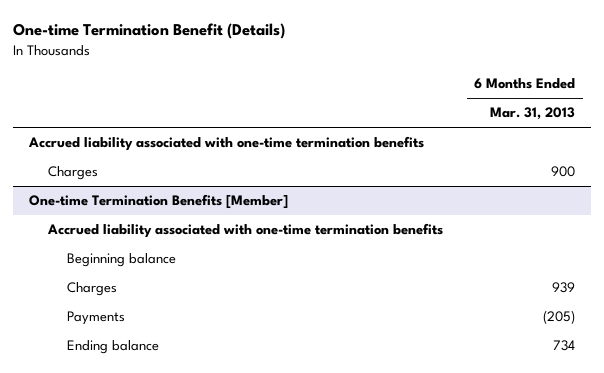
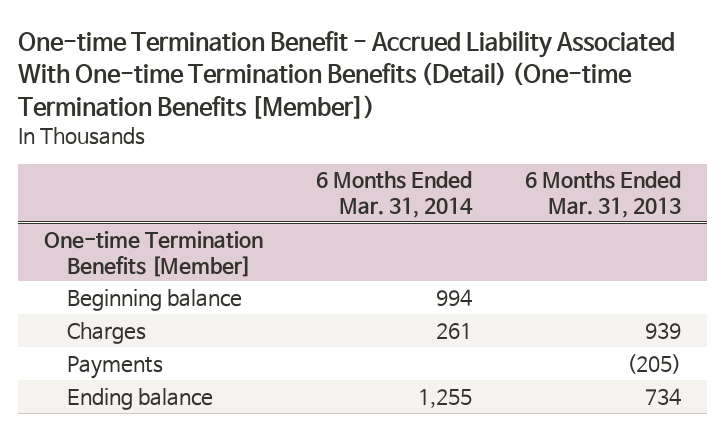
- One-time Termination Benefit (Details)
+ One-time Termination Benefit - Accrued Liability Associated With One-time Termination Benefits (Detail) (One-time Termination Benefits [Member])
- | 6 Months Ended Mar. 31, 2013
+ | 6 Months Ended Mar. 31, 2014 | 6 Months Ended Mar. 31, 2013
- Accrued liability associated with one-time termination benefits
- Charges | 900
@ One-time Termination Benefits [Member]
- Accrued liability associated with one-time termination benefits

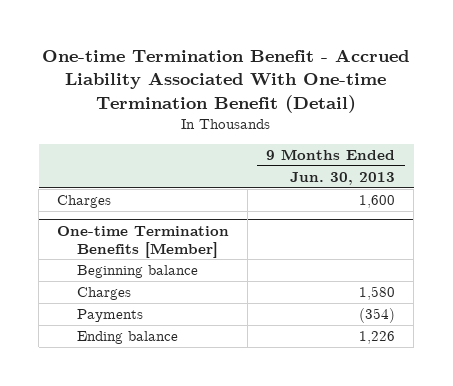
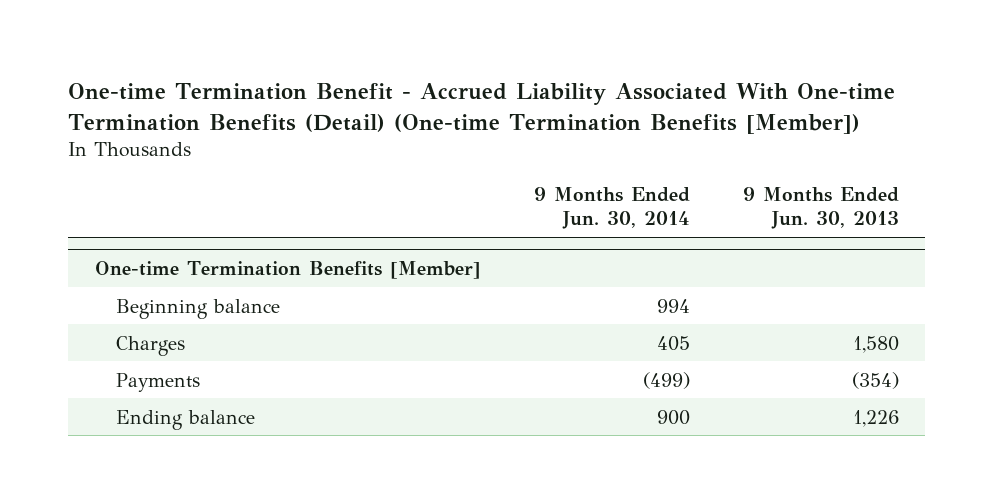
- One-time Termination Benefit - Accrued Liability Associated With One-time Termination Benefit (Detail)
+ One-time Termination Benefit - Accrued Liability Associated With One-time Termination Benefits (Detail) (One-time Termination Benefits [Member])
- | 9 Months Ended Jun. 30, 2013
+ | 9 Months Ended Jun. 30, 2014 | 9 Months Ended Jun. 30, 2013
- Charges | 1,600

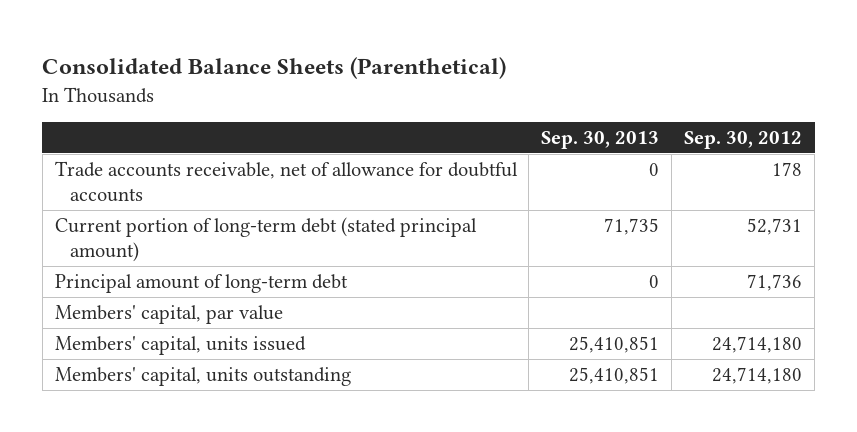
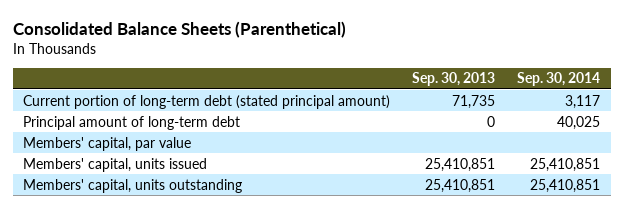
- | Sep. 30, 2013 | Sep. 30, 2012
+ | Sep. 30, 2013 | Sep. 30, 2014
- Trade accounts receivable, net of allowance for doubtful accounts | 0 | 178

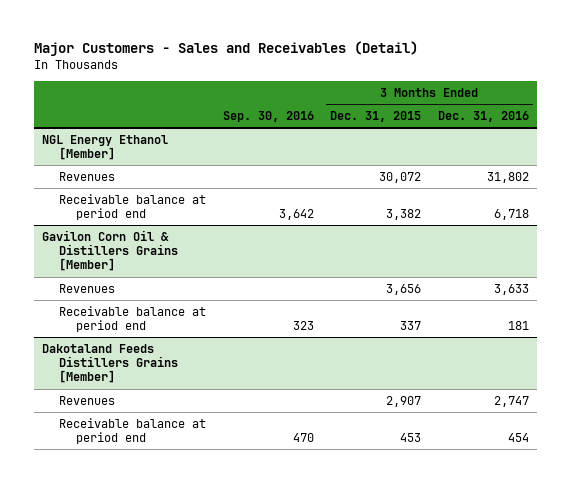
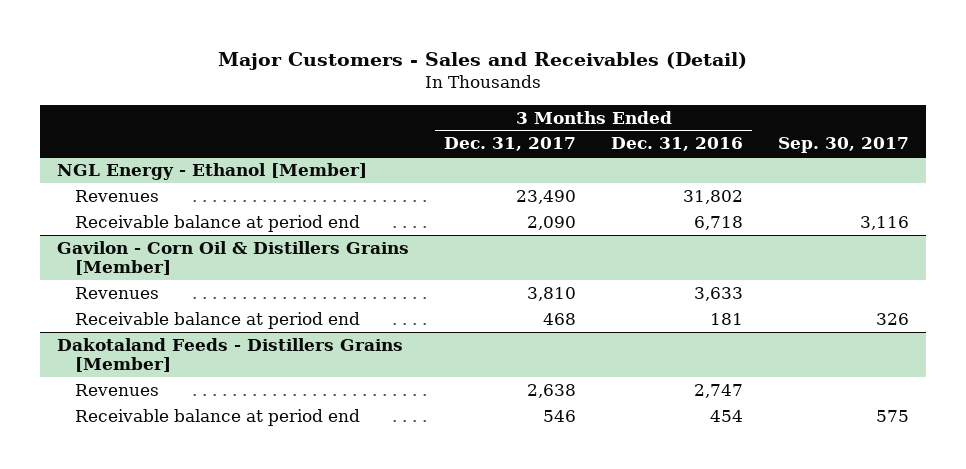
- | Sep. 30, 2016 | 3 Months Ended Dec. 31, 2015 | 3 Months Ended Dec. 31, 2016
+ | 3 Months Ended Dec. 31, 2017 | 3 Months Ended Dec. 31, 2016 | Sep. 30, 2017
- NGL Energy Ethanol [Member]
+ NGL Energy - Ethanol [Member]
- Gavilon Corn Oil & Distillers Grains [Member]
+ Gavilon - Corn Oil & Distillers Grains [Member]
- Dakotaland Feeds Distillers Grains [Member]
+ Dakotaland Feeds - Distillers Grains [Member]

